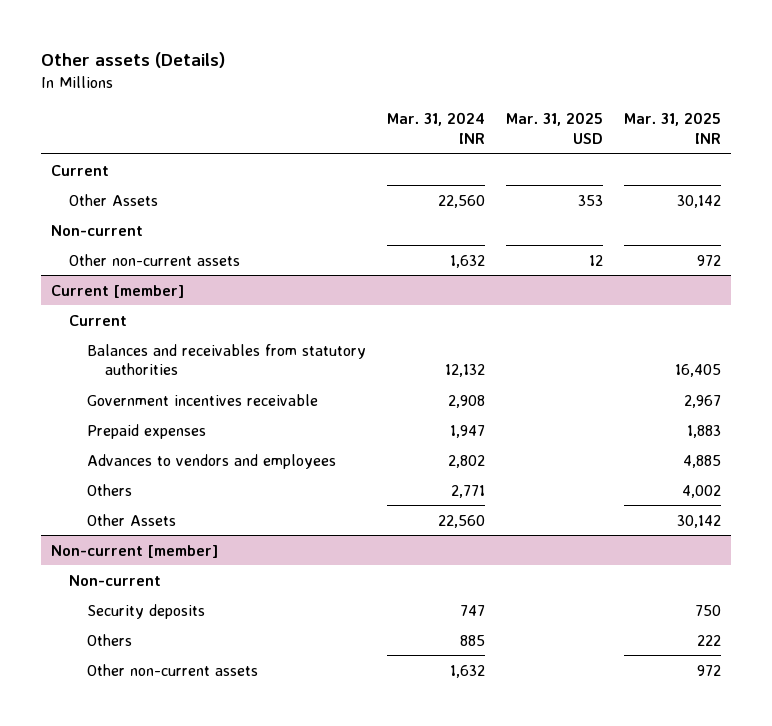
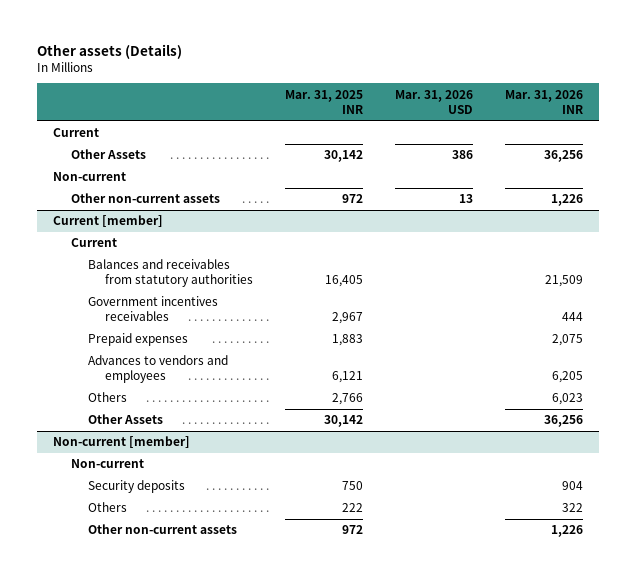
- | Mar. 31, 2024 INR | Mar. 31, 2025 USD | Mar. 31, 2025 INR
+ | Mar. 31, 2025 INR | Mar. 31, 2026 USD | Mar. 31, 2026 INR
@ Current [member]
- Government incentives receivable | 2,908 | | 2,967
+ Government incentives receivables | 2,967 | | 444
- Advances to vendors and employees | 2,802 | | 4,885
- Others | 2,771 | | 4,002
+ Advances to vendors and employees | 6,121 | | 6,205
+ Others | 2,766 | | 6,023

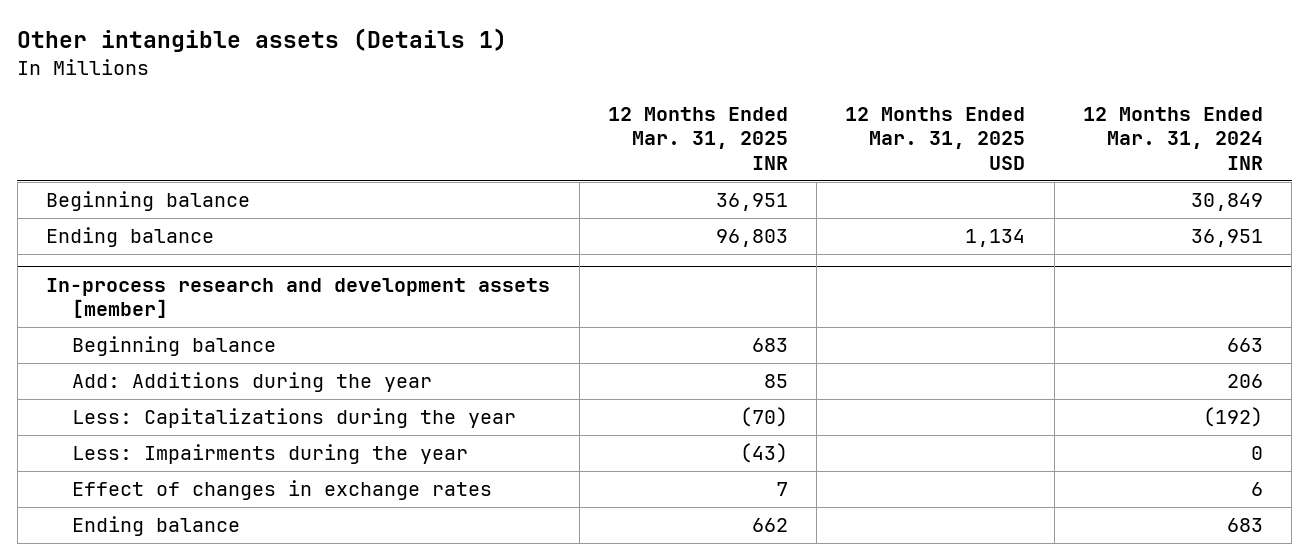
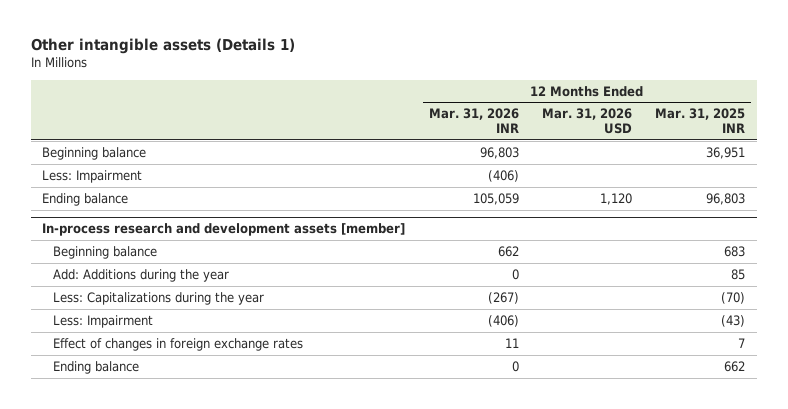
- | 12 Months Ended Mar. 31, 2025 INR | 12 Months Ended Mar. 31, 2025 USD | 12 Months Ended Mar. 31, 2024 INR
+ | 12 Months Ended Mar. 31, 2026 INR | 12 Months Ended Mar. 31, 2026 USD | 12 Months Ended Mar. 31, 2025 INR
+ Less: Impairment | (406) | |
@ In-process research and development assets [member]
- Less: Impairments during the year | (43) | | 0
- Effect of changes in exchange rates | 7 | | 6
+ Less: Impairment | (406) | | (43)
+ Effect of changes in foreign exchange rates | 11 | | 7

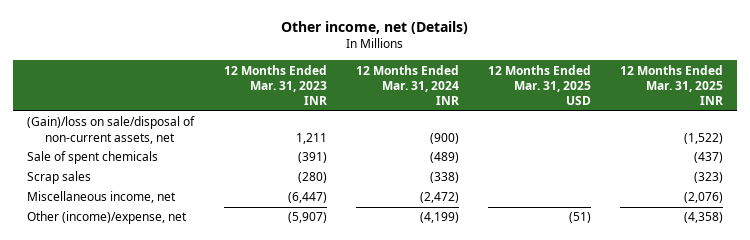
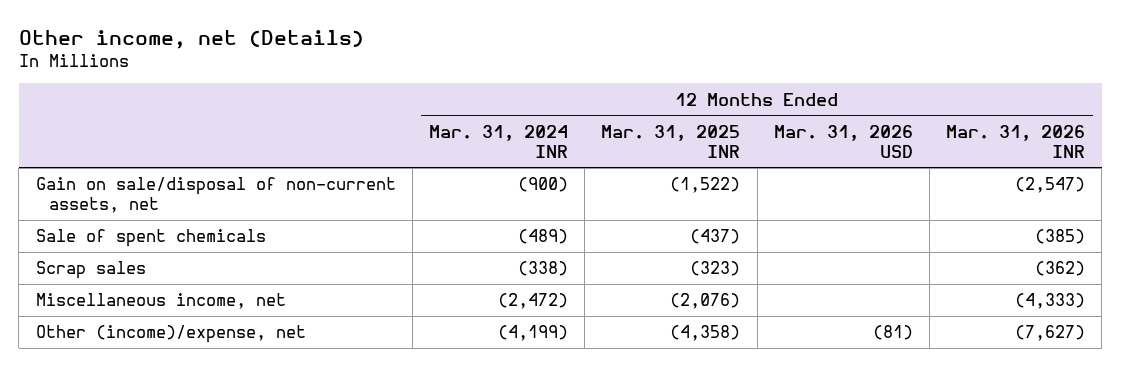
- | 12 Months Ended Mar. 31, 2023 INR | 12 Months Ended Mar. 31, 2024 INR | 12 Months Ended Mar. 31, 2025 USD | 12 Months Ended Mar. 31, 2025 INR
+ | 12 Months Ended Mar. 31, 2024 INR | 12 Months Ended Mar. 31, 2025 INR | 12 Months Ended Mar. 31, 2026 USD | 12 Months Ended Mar. 31, 2026 INR
- (Gain)/loss on sale/disposal of non-current assets, net | 1,211 | (900) | | (1,522)
+ Gain on sale/disposal of non-current assets, net | (900) | (1,522) | | (2,547)

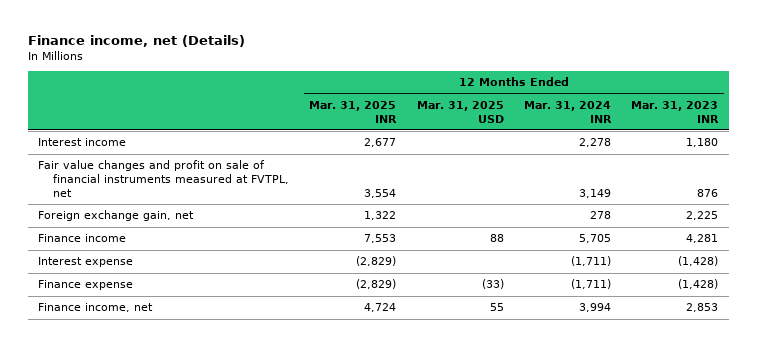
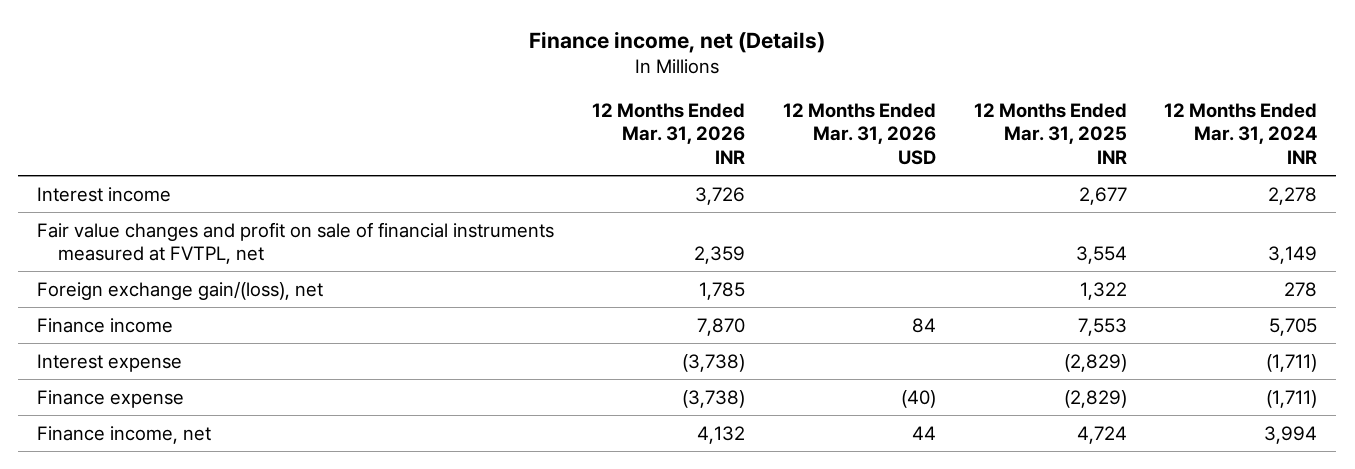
- | 12 Months Ended Mar. 31, 2025 INR | 12 Months Ended Mar. 31, 2025 USD | 12 Months Ended Mar. 31, 2024 INR | 12 Months Ended Mar. 31, 2023 INR
+ | 12 Months Ended Mar. 31, 2026 INR | 12 Months Ended Mar. 31, 2026 USD | 12 Months Ended Mar. 31, 2025 INR | 12 Months Ended Mar. 31, 2024 INR
- Foreign exchange gain, net | 1,322 | | 278 | 2,225
+ Foreign exchange gain/(loss), net | 1,785 | | 1,322 | 278

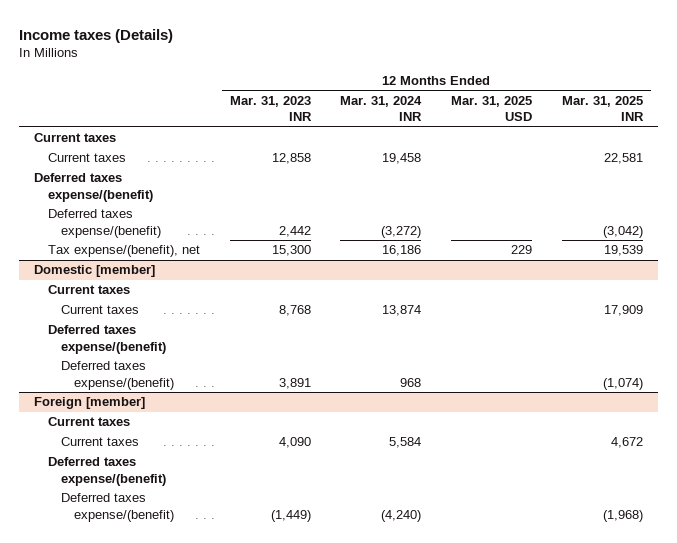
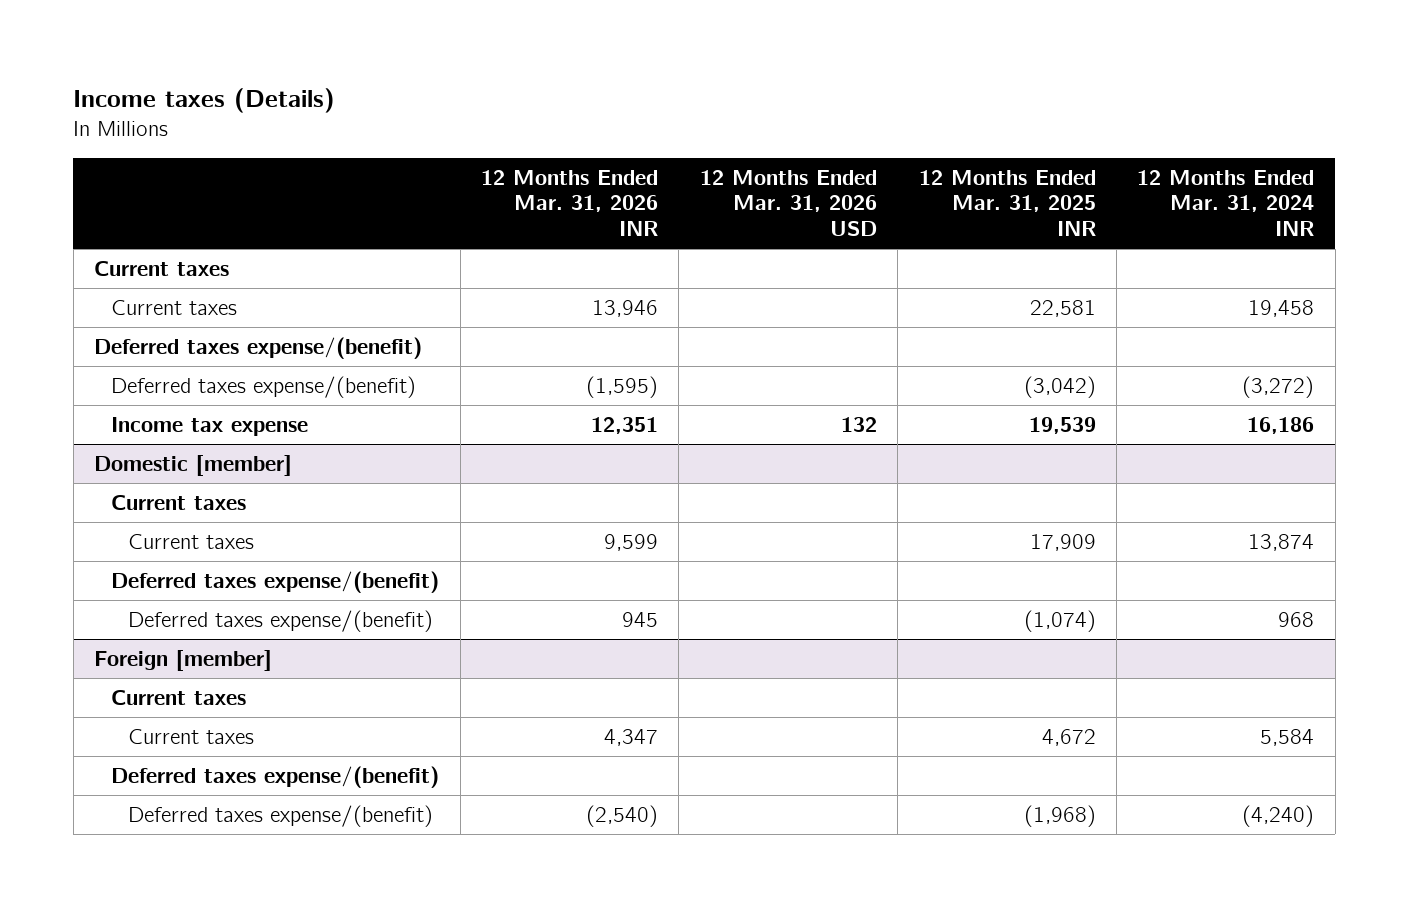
- | 12 Months Ended Mar. 31, 2023 INR | 12 Months Ended Mar. 31, 2024 INR | 12 Months Ended Mar. 31, 2025 USD | 12 Months Ended Mar. 31, 2025 INR
+ | 12 Months Ended Mar. 31, 2026 INR | 12 Months Ended Mar. 31, 2026 USD | 12 Months Ended Mar. 31, 2025 INR | 12 Months Ended Mar. 31, 2024 INR
- Tax expense/(benefit), net | 15,300 | 16,186 | 229 | 19,539
+ Income tax expense | 12,351 | 132 | 19,539 | 16,186

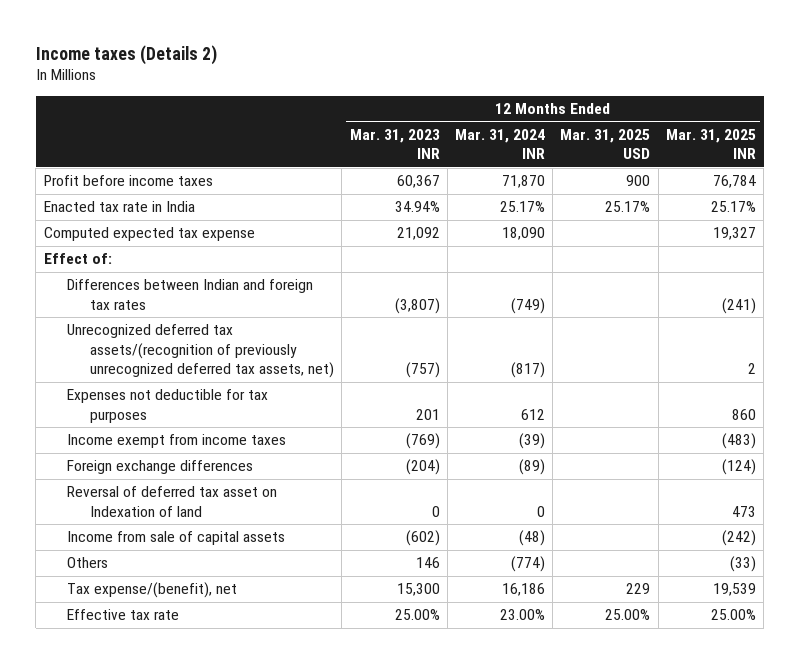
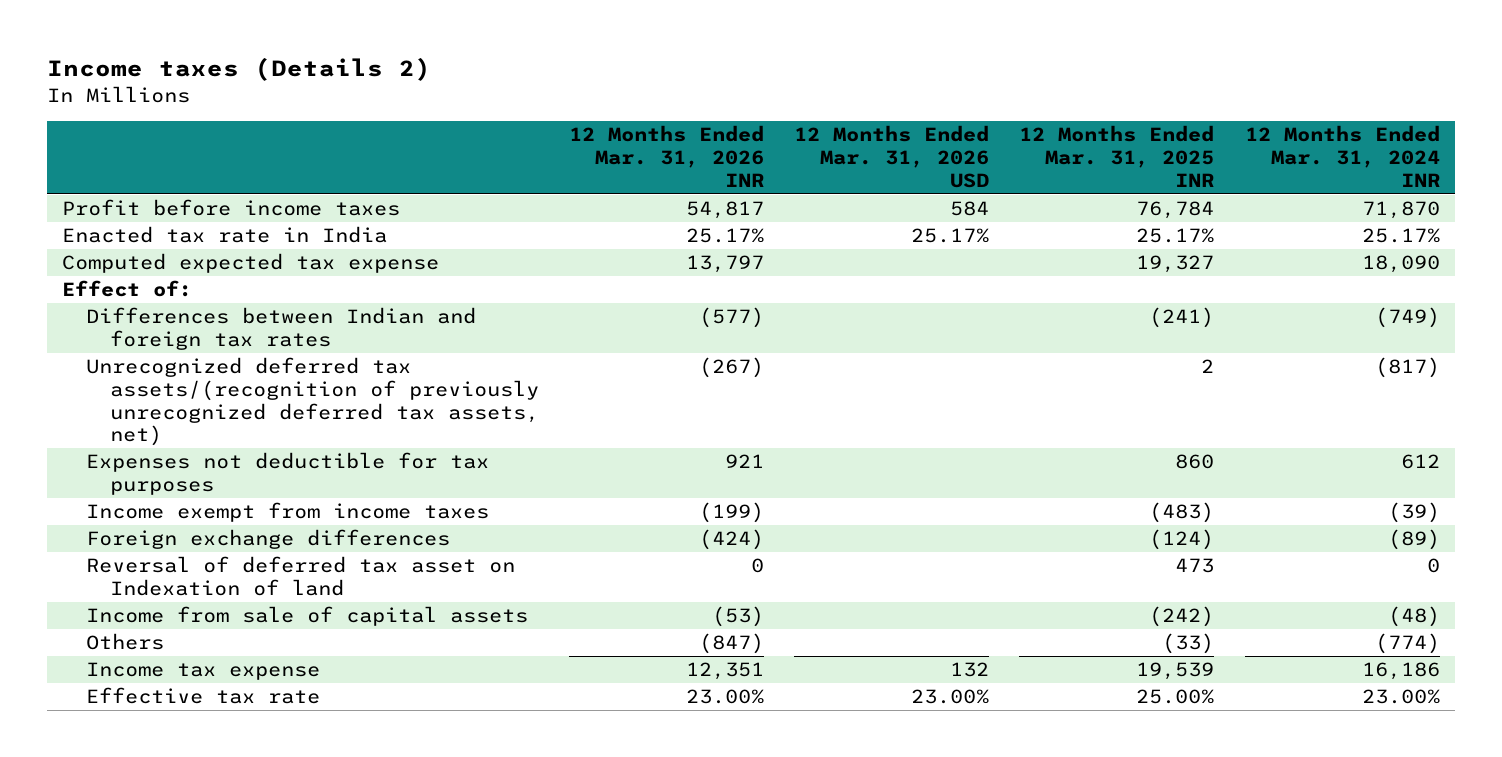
- | 12 Months Ended Mar. 31, 2023 INR | 12 Months Ended Mar. 31, 2024 INR | 12 Months Ended Mar. 31, 2025 USD | 12 Months Ended Mar. 31, 2025 INR
+ | 12 Months Ended Mar. 31, 2026 INR | 12 Months Ended Mar. 31, 2026 USD | 12 Months Ended Mar. 31, 2025 INR | 12 Months Ended Mar. 31, 2024 INR
- Tax expense/(benefit), net | 15,300 | 16,186 | 229 | 19,539
+ Income tax expense | 12,351 | 132 | 19,539 | 16,186

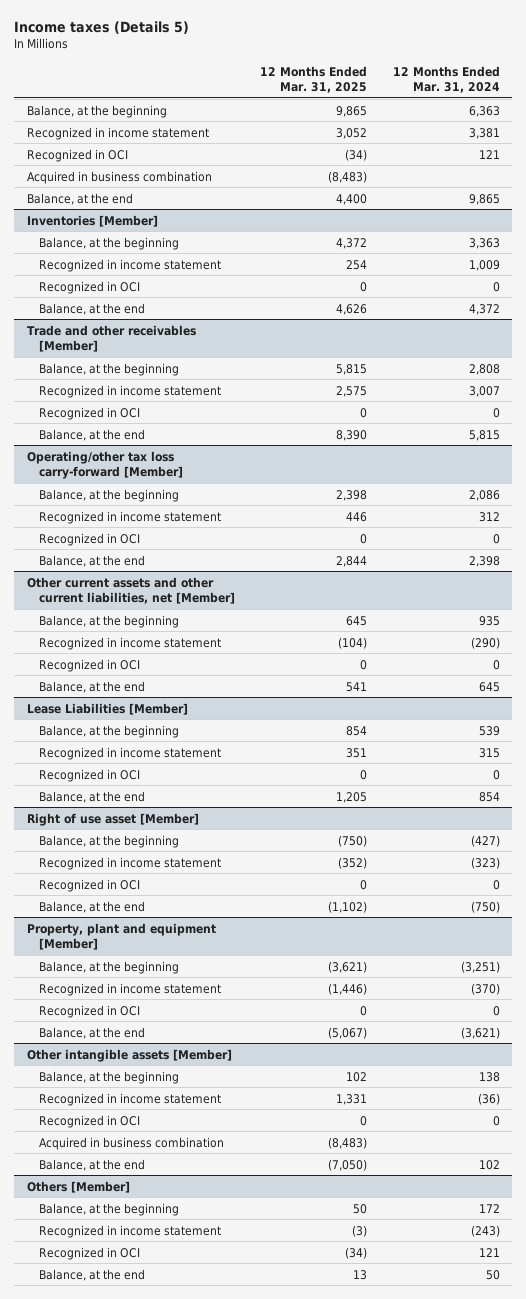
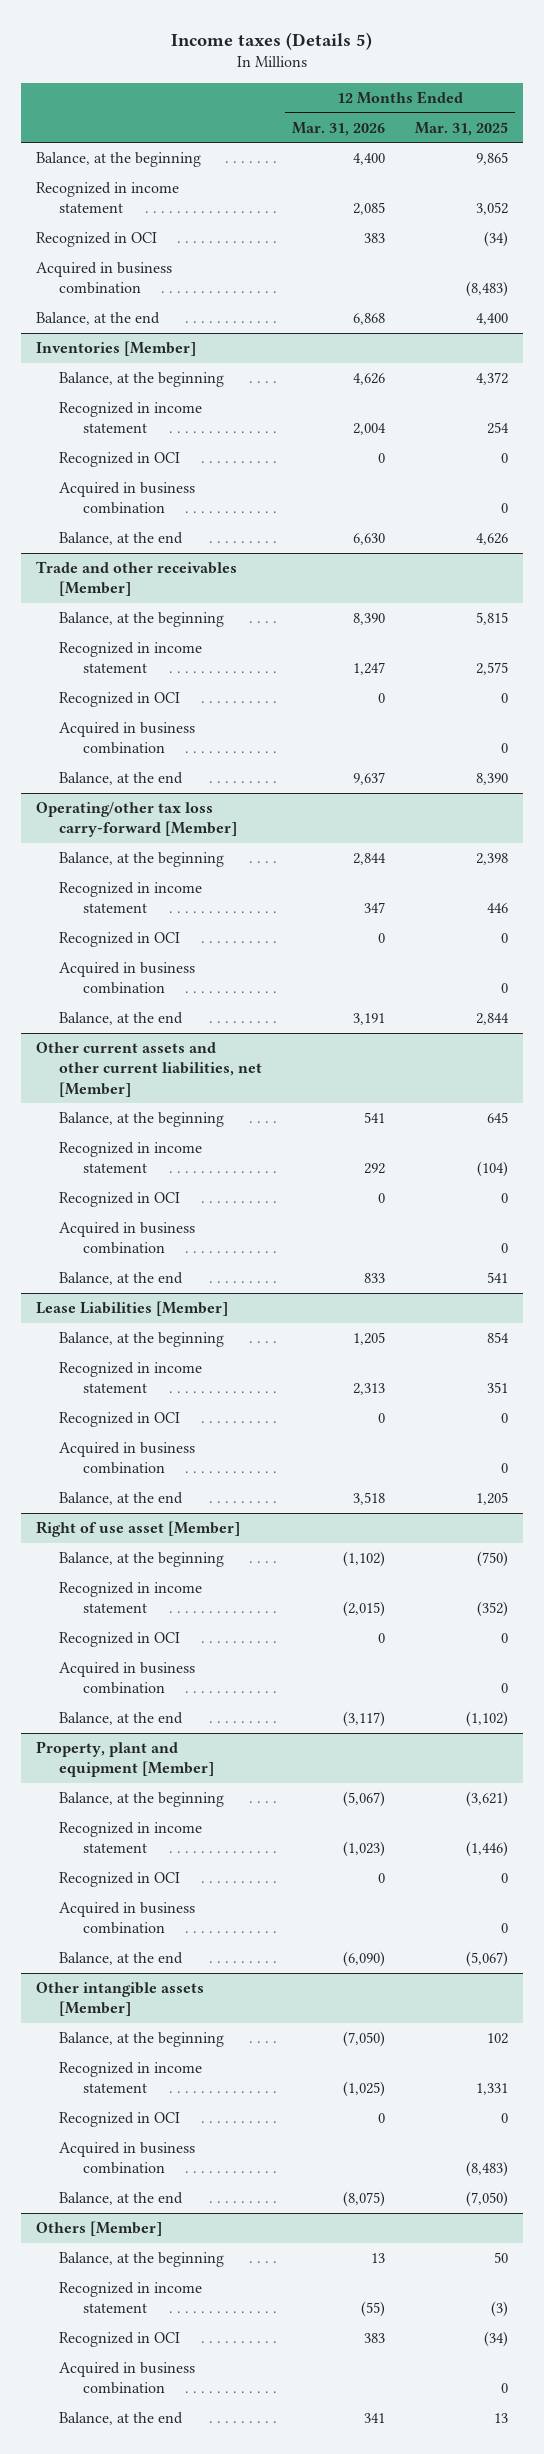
- | 12 Months Ended Mar. 31, 2025 | 12 Months Ended Mar. 31, 2024
+ | 12 Months Ended Mar. 31, 2026 | 12 Months Ended Mar. 31, 2025
@ Inventories [Member]
+ Acquired in business combination | | 0
@ Trade and other receivables [Member]
+ Acquired in business combination | | 0
@ Operating/other tax loss carry-forward [Member]
+ Acquired in business combination | | 0
@ Other current assets and other current liabilities, net [Member]
+ Acquired in business combination | | 0
@ Lease Liabilities [Member]
+ Acquired in business combination | | 0
@ Right of use asset [Member]
+ Acquired in business combination | | 0
@ Property, plant and equipment [Member]
+ Acquired in business combination | | 0
@ Others [Member]
+ Acquired in business combination | | 0

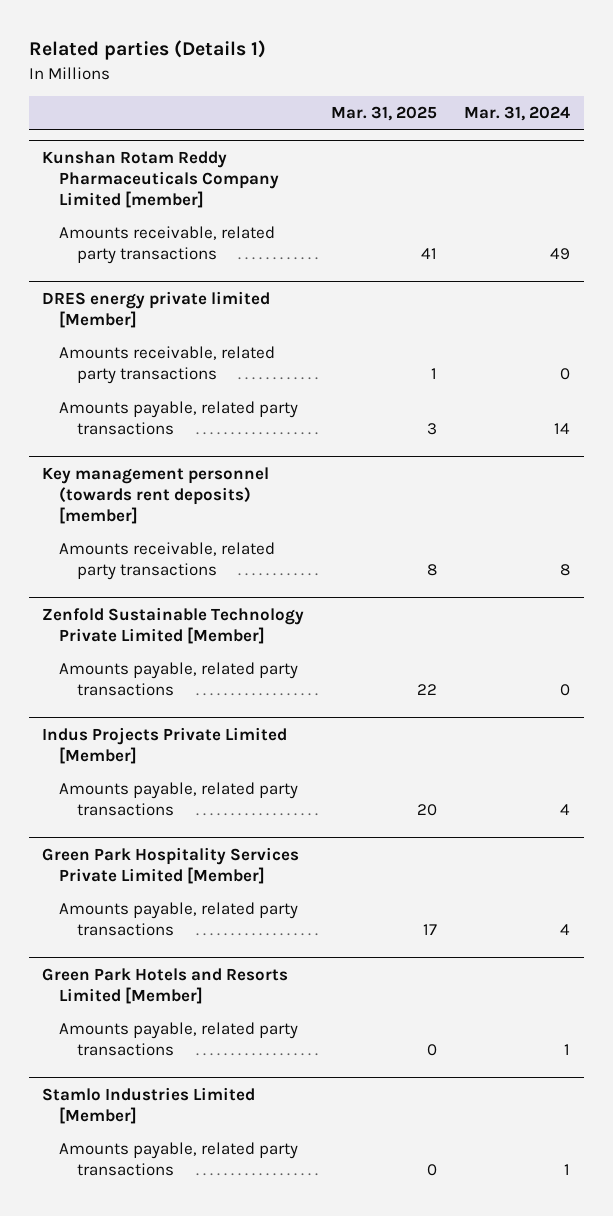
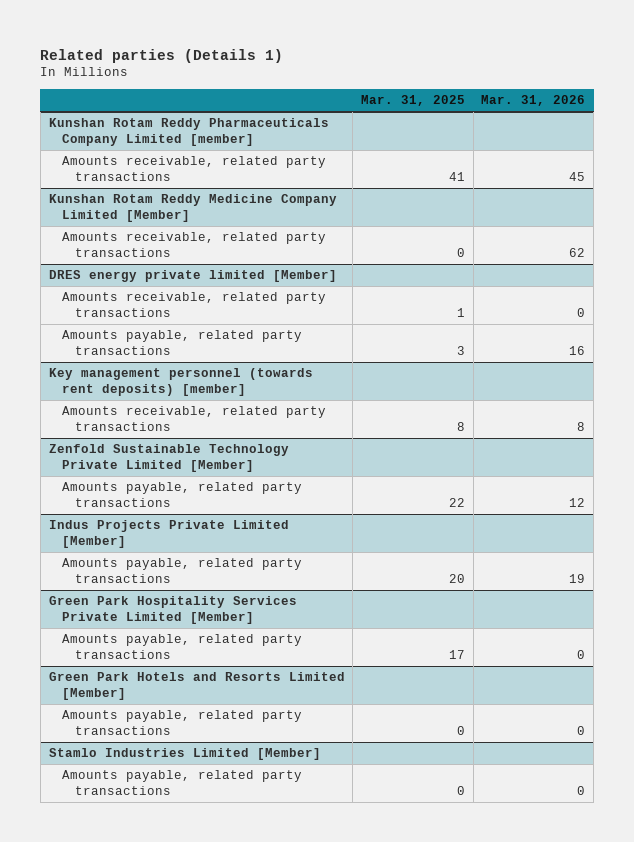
- | Mar. 31, 2025 | Mar. 31, 2024
+ | Mar. 31, 2025 | Mar. 31, 2026
+ Kunshan Rotam Reddy Medicine Company Limited [Member]
+ Amounts receivable, related party transactions | 0 | 62

